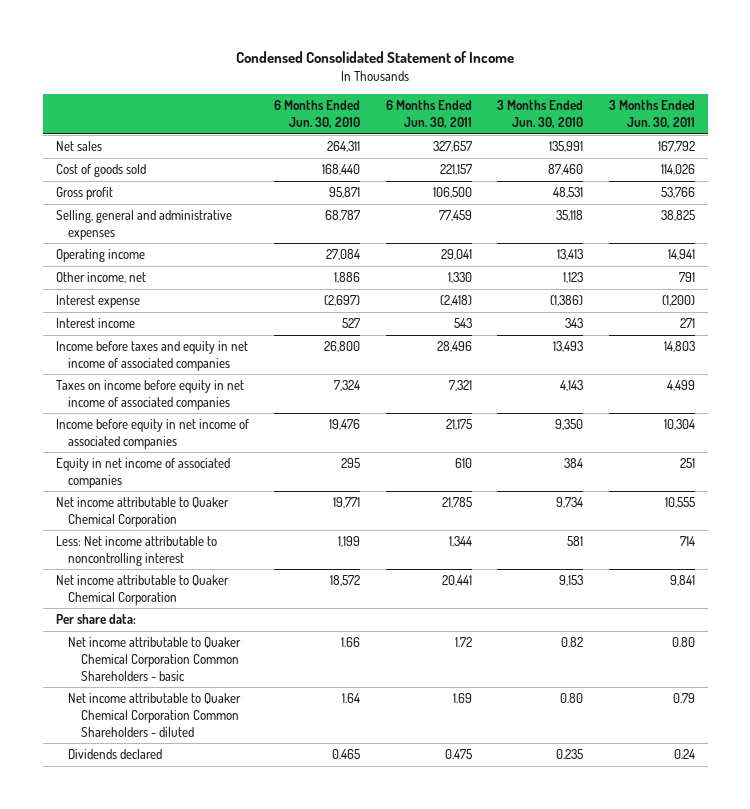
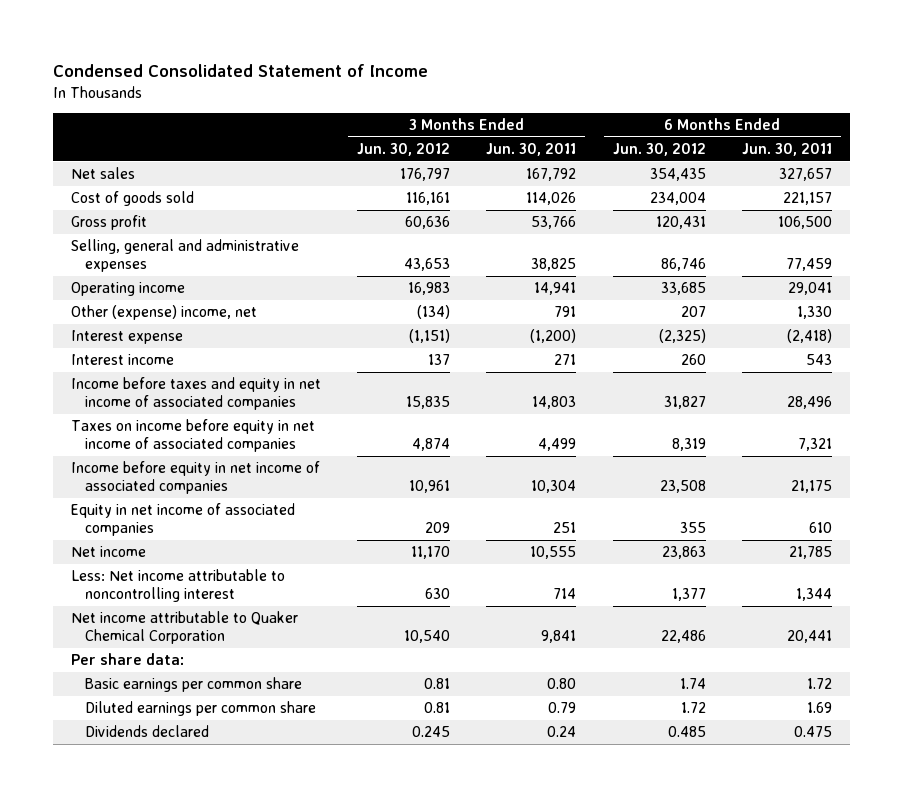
- | 6 Months Ended Jun. 30, 2010 | 6 Months Ended Jun. 30, 2011 | 3 Months Ended Jun. 30, 2010 | 3 Months Ended Jun. 30, 2011
+ | 3 Months Ended Jun. 30, 2012 | 3 Months Ended Jun. 30, 2011 | 6 Months Ended Jun. 30, 2012 | 6 Months Ended Jun. 30, 2011
- Other income, net | 1,886 | 1,330 | 1,123 | 791
+ Other (expense) income, net | (134) | 791 | 207 | 1,330
- Net income attributable to Quaker Chemical Corporation | 19,771 | 21,785 | 9,734 | 10,555
+ Net income | 11,170 | 10,555 | 23,863 | 21,785
- Net income attributable to Quaker Chemical Corporation Common Shareholders - basic | 1.66 | 1.72 | 0.82 | 0.80
- Net income attributable to Quaker Chemical Corporation Common Shareholders - diluted | 1.64 | 1.69 | 0.80 | 0.79
+ Basic earnings per common share | 0.81 | 0.80 | 1.74 | 1.72
+ Diluted earnings per common share | 0.81 | 0.79 | 1.72 | 1.69

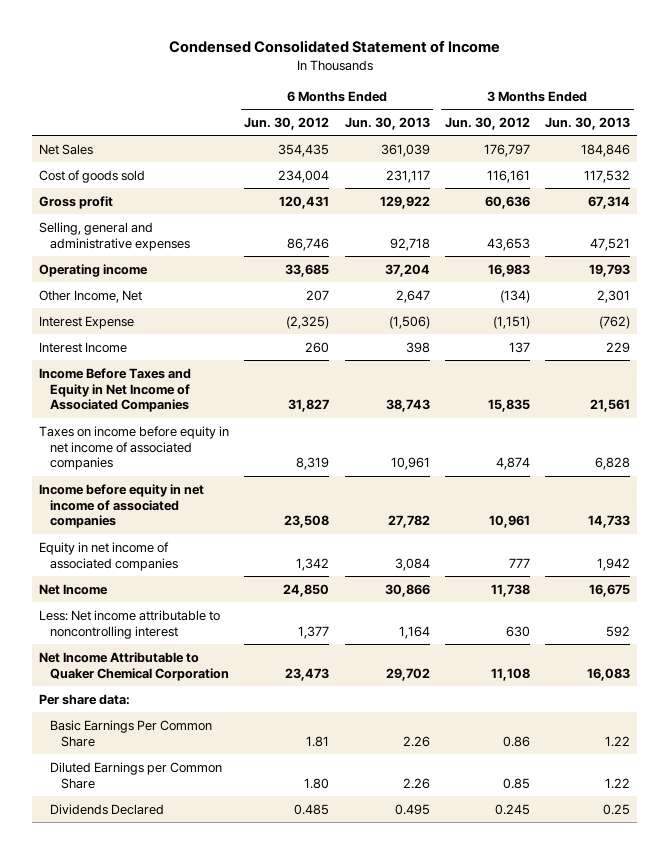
- | 3 Months Ended Jun. 30, 2012 | 3 Months Ended Jun. 30, 2011 | 6 Months Ended Jun. 30, 2012 | 6 Months Ended Jun. 30, 2011
+ | 6 Months Ended Jun. 30, 2012 | 6 Months Ended Jun. 30, 2013 | 3 Months Ended Jun. 30, 2012 | 3 Months Ended Jun. 30, 2013
- Net sales | 176,797 | 167,792 | 354,435 | 327,657
+ Net Sales | 354,435 | 361,039 | 176,797 | 184,846
- Other (expense) income, net | (134) | 791 | 207 | 1,330
- Interest expense | (1,151) | (1,200) | (2,325) | (2,418)
- Interest income | 137 | 271 | 260 | 543
- Income before taxes and equity in net income of associated companies | 15,835 | 14,803 | 31,827 | 28,496
+ Other Income, Net | 207 | 2,647 | (134) | 2,301
+ Interest Expense | (2,325) | (1,506) | (1,151) | (762)
+ Interest Income | 260 | 398 | 137 | 229
+ Income Before Taxes and Equity in Net Income of Associated Companies | 31,827 | 38,743 | 15,835 | 21,561
- Equity in net income of associated companies | 209 | 251 | 355 | 610
- Net income | 11,170 | 10,555 | 23,863 | 21,785
+ Equity in net income of associated companies | 1,342 | 3,084 | 777 | 1,942
+ Net Income | 24,850 | 30,866 | 11,738 | 16,675
- Net income attributable to Quaker Chemical Corporation | 10,540 | 9,841 | 22,486 | 20,441
+ Net Income Attributable to Quaker Chemical Corporation | 23,473 | 29,702 | 11,108 | 16,083
- Basic earnings per common share | 0.81 | 0.80 | 1.74 | 1.72
- Diluted earnings per common share | 0.81 | 0.79 | 1.72 | 1.69
- Dividends declared | 0.245 | 0.24 | 0.485 | 0.475
+ Basic Earnings Per Common Share | 1.81 | 2.26 | 0.86 | 1.22
+ Diluted Earnings per Common Share | 1.80 | 2.26 | 0.85 | 1.22
+ Dividends Declared | 0.485 | 0.495 | 0.245 | 0.25

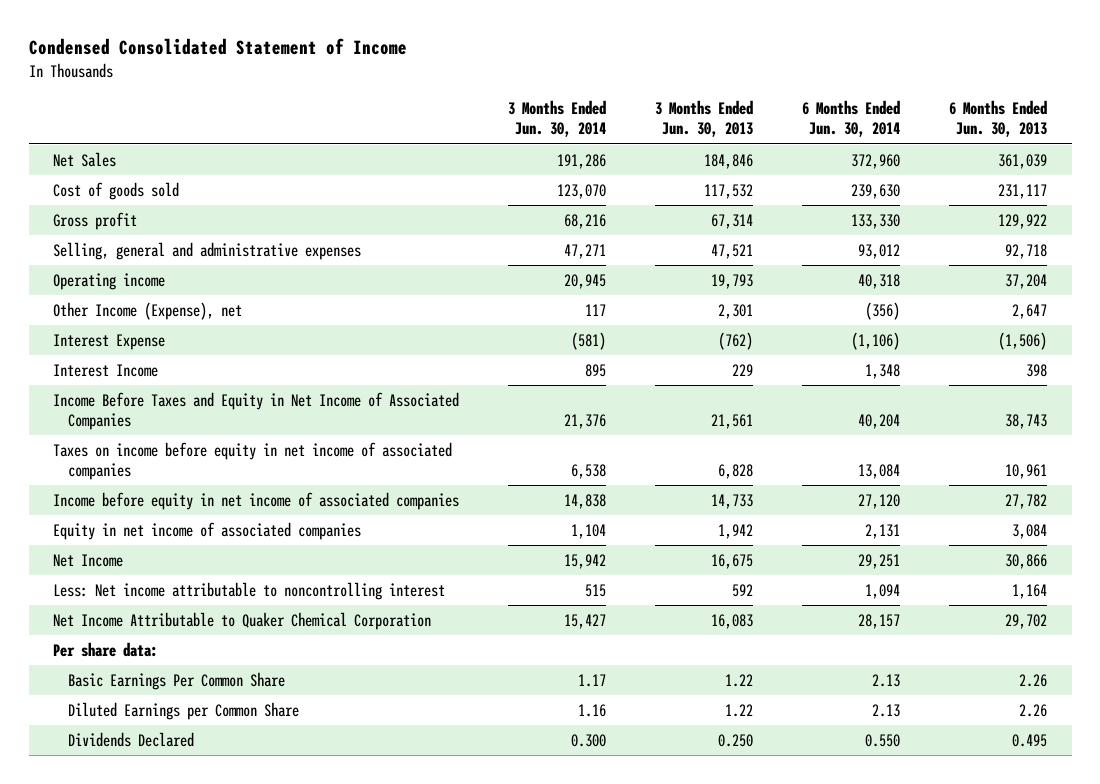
- | 6 Months Ended Jun. 30, 2012 | 6 Months Ended Jun. 30, 2013 | 3 Months Ended Jun. 30, 2012 | 3 Months Ended Jun. 30, 2013
+ | 3 Months Ended Jun. 30, 2014 | 3 Months Ended Jun. 30, 2013 | 6 Months Ended Jun. 30, 2014 | 6 Months Ended Jun. 30, 2013
- Other Income, Net | 207 | 2,647 | (134) | 2,301
+ Other Income (Expense), net | 117 | 2,301 | (356) | 2,647
- Dividends Declared | 0.485 | 0.495 | 0.245 | 0.25
+ Dividends Declared | 0.300 | 0.250 | 0.550 | 0.495

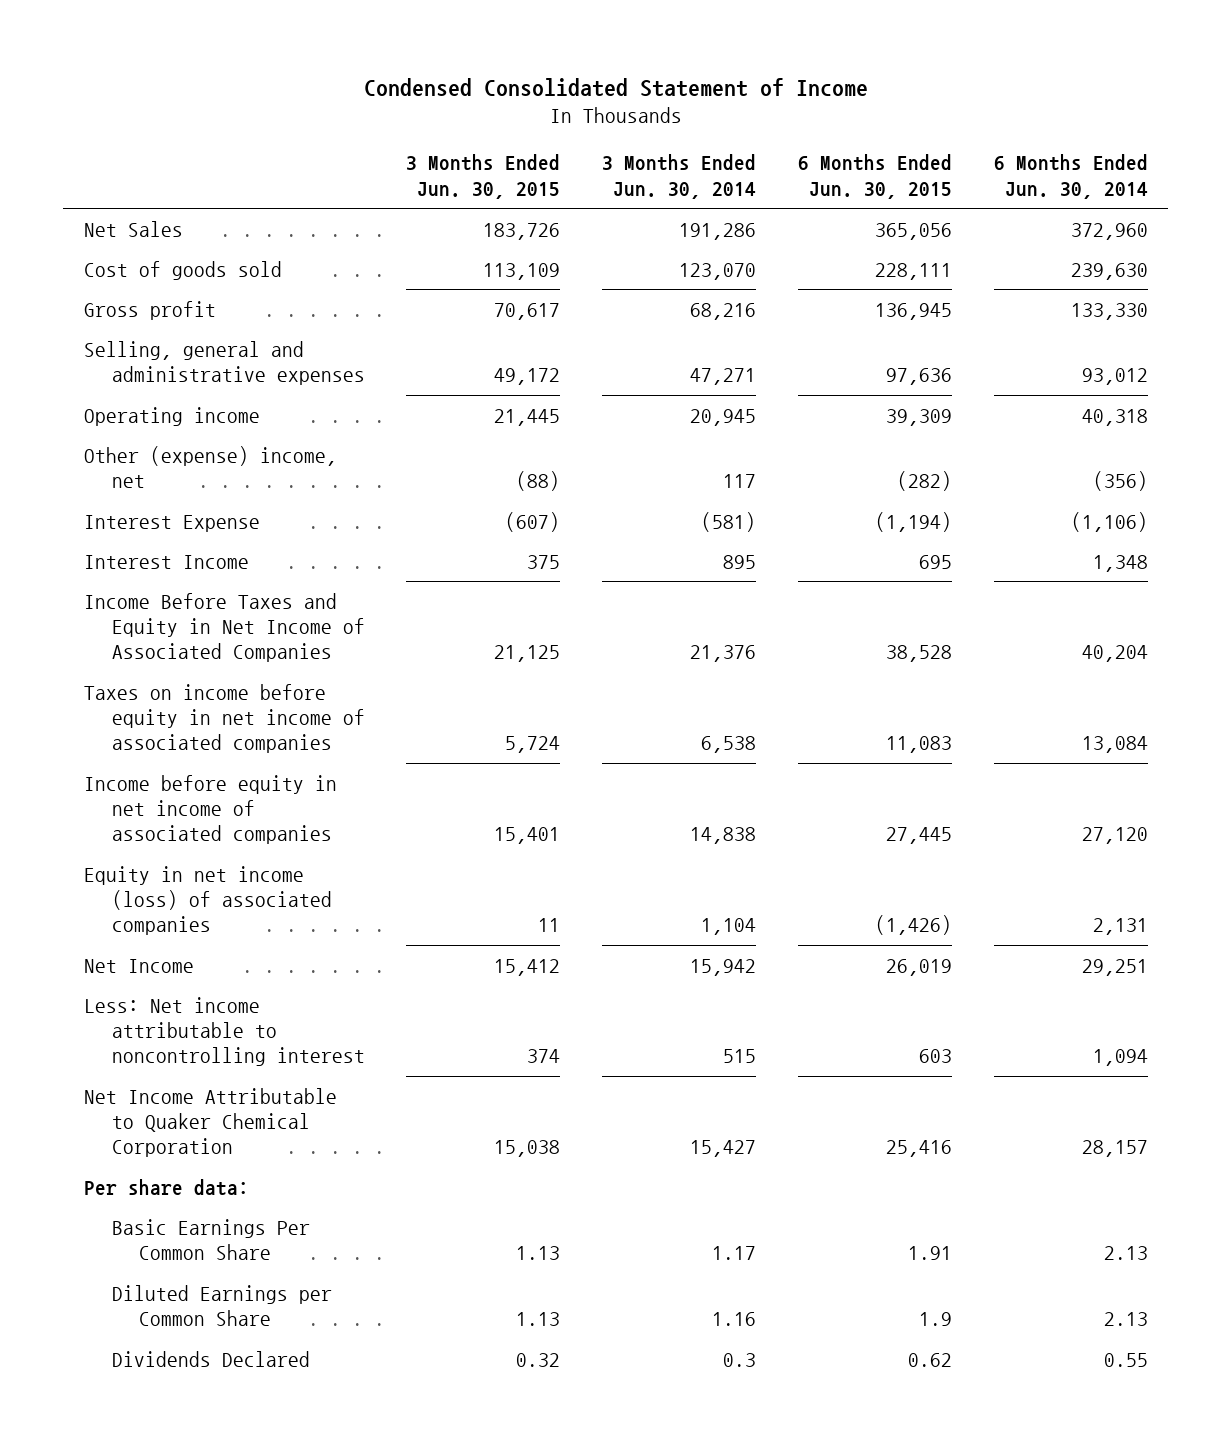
- | 3 Months Ended Jun. 30, 2014 | 3 Months Ended Jun. 30, 2013 | 6 Months Ended Jun. 30, 2014 | 6 Months Ended Jun. 30, 2013
+ | 3 Months Ended Jun. 30, 2015 | 3 Months Ended Jun. 30, 2014 | 6 Months Ended Jun. 30, 2015 | 6 Months Ended Jun. 30, 2014
- Other Income (Expense), net | 117 | 2,301 | (356) | 2,647
+ Other (expense) income, net | (88) | 117 | (282) | (356)
- Equity in net income of associated companies | 1,104 | 1,942 | 2,131 | 3,084
+ Equity in net income (loss) of associated companies | 11 | 1,104 | (1,426) | 2,131
- Dividends Declared | 0.300 | 0.250 | 0.550 | 0.495
+ Dividends Declared | 0.32 | 0.3 | 0.62 | 0.55

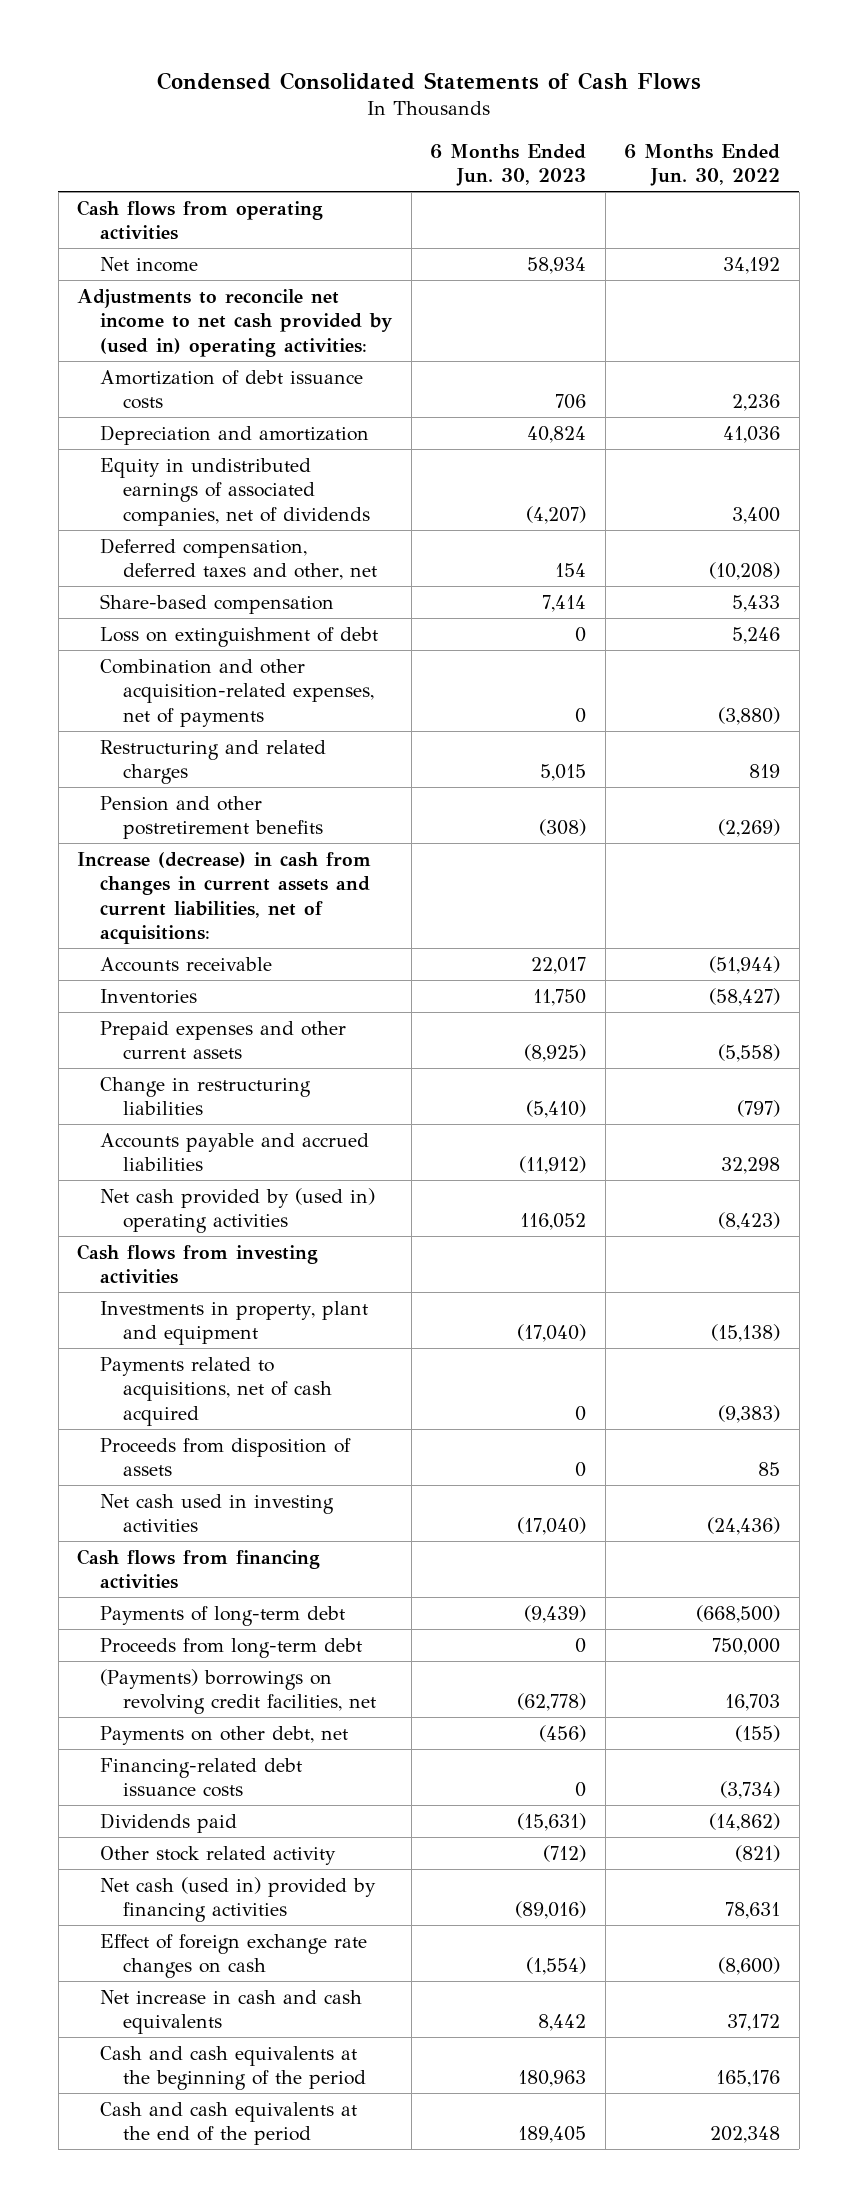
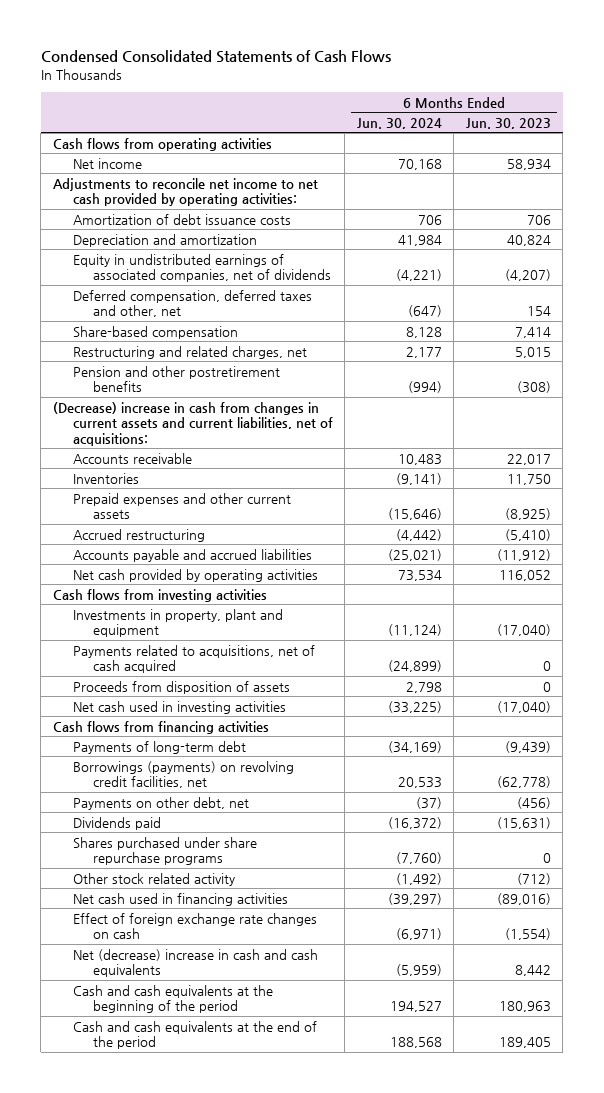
- | 6 Months Ended Jun. 30, 2023 | 6 Months Ended Jun. 30, 2022
+ | 6 Months Ended Jun. 30, 2024 | 6 Months Ended Jun. 30, 2023
- Adjustments to reconcile net income to net cash provided by (used in) operating activities:
+ Adjustments to reconcile net income to net cash provided by operating activities:
- Loss on extinguishment of debt | 0 | 5,246
- Combination and other acquisition-related expenses, net of payments | 0 | (3,880)
- Restructuring and related charges | 5,015 | 819
+ Restructuring and related charges, net | 2,177 | 5,015
- Increase (decrease) in cash from changes in current assets and current liabilities, net of acquisitions:
+ (Decrease) increase in cash from changes in current assets and current liabilities, net of acquisitions:
- Change in restructuring liabilities | (5,410) | (797)
+ Accrued restructuring | (4,442) | (5,410)
- Net cash provided by (used in) operating activities | 116,052 | (8,423)
+ Net cash provided by operating activities | 73,534 | 116,052
- Proceeds from long-term debt | 0 | 750,000
- (Payments) borrowings on revolving credit facilities, net | (62,778) | 16,703
+ Borrowings (payments) on revolving credit facilities, net | 20,533 | (62,778)
- Financing-related debt issuance costs | 0 | (3,734)
+ Shares purchased under share repurchase programs | (7,760) | 0
- Net cash (used in) provided by financing activities | (89,016) | 78,631
+ Net cash used in financing activities | (39,297) | (89,016)
- Net increase in cash and cash equivalents | 8,442 | 37,172
+ Net (decrease) increase in cash and cash equivalents | (5,959) | 8,442

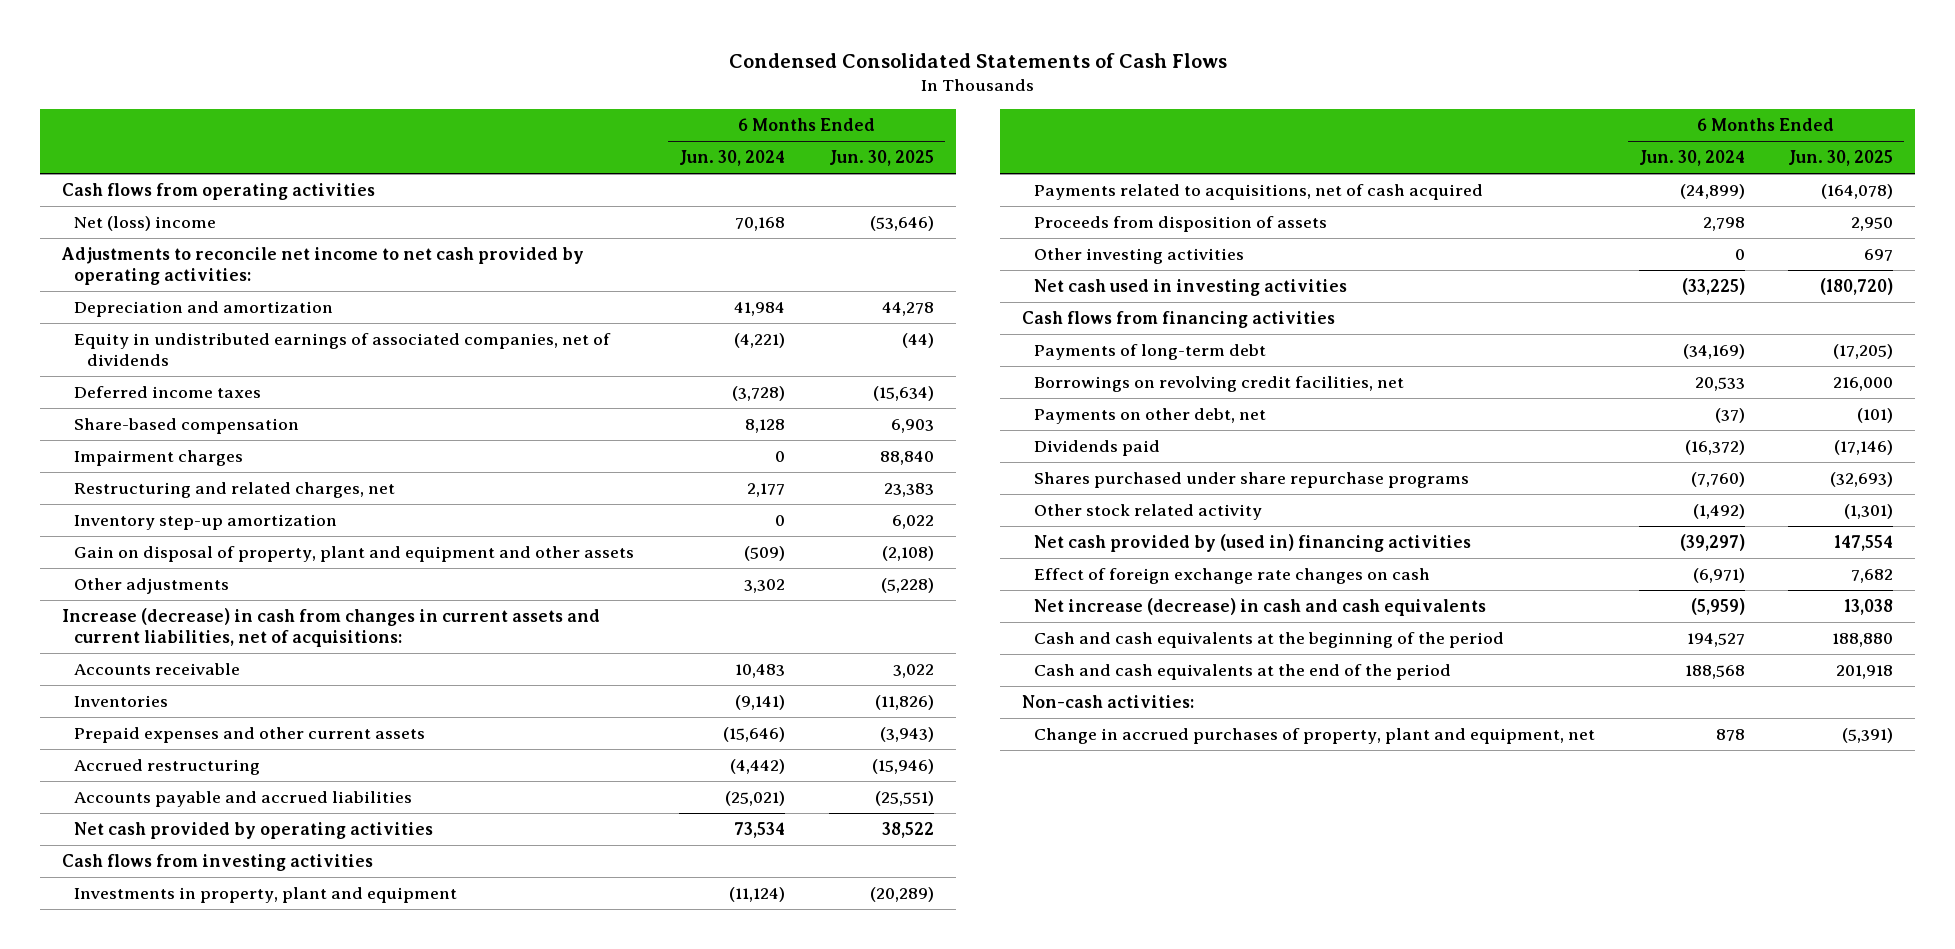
- | 6 Months Ended Jun. 30, 2024 | 6 Months Ended Jun. 30, 2023
+ | 6 Months Ended Jun. 30, 2024 | 6 Months Ended Jun. 30, 2025
- Net income | 70,168 | 58,934
+ Net (loss) income | 70,168 | (53,646)
- Amortization of debt issuance costs | 706 | 706
- Deferred compensation, deferred taxes and other, net | (647) | 154
+ Deferred income taxes | (3,728) | (15,634)
+ Impairment charges | 0 | 88,840
- Pension and other postretirement benefits | (994) | (308)
- (Decrease) increase in cash from changes in current assets and current liabilities, net of acquisitions:
+ Inventory step-up amortization | 0 | 6,022
+ Gain on disposal of property, plant and equipment and other assets | (509) | (2,108)
+ Other adjustments | 3,302 | (5,228)
+ Increase (decrease) in cash from changes in current assets and current liabilities, net of acquisitions:
+ Other investing activities | 0 | 697
- Borrowings (payments) on revolving credit facilities, net | 20,533 | (62,778)
+ Borrowings on revolving credit facilities, net | 20,533 | 216,000
- Net cash used in financing activities | (39,297) | (89,016)
+ Net cash provided by (used in) financing activities | (39,297) | 147,554
- Net (decrease) increase in cash and cash equivalents | (5,959) | 8,442
+ Net increase (decrease) in cash and cash equivalents | (5,959) | 13,038
+ Non-cash activities:
+ Change in accrued purchases of property, plant and equipment, net | 878 | (5,391)

